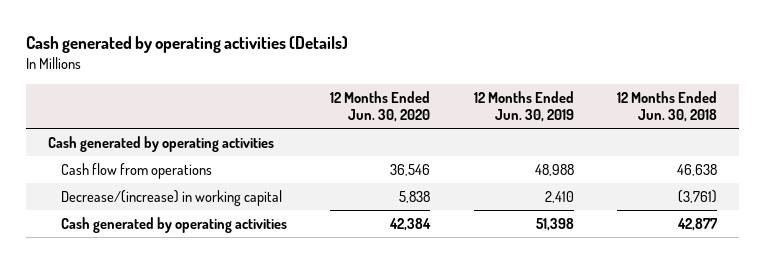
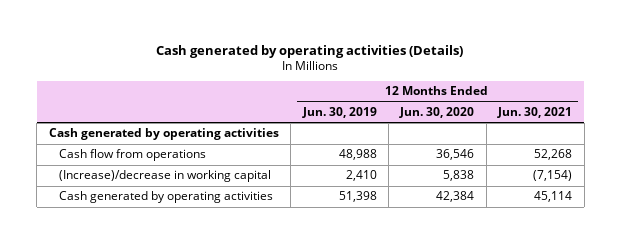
- | 12 Months Ended Jun. 30, 2020 | 12 Months Ended Jun. 30, 2019 | 12 Months Ended Jun. 30, 2018
+ | 12 Months Ended Jun. 30, 2019 | 12 Months Ended Jun. 30, 2020 | 12 Months Ended Jun. 30, 2021
- Decrease/(increase) in working capital | 5,838 | 2,410 | (3,761)
+ (Increase)/decrease in working capital | 2,410 | 5,838 | (7,154)

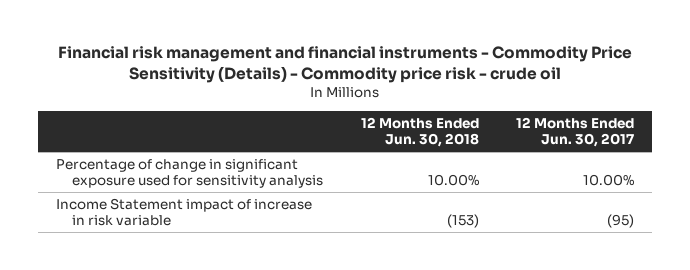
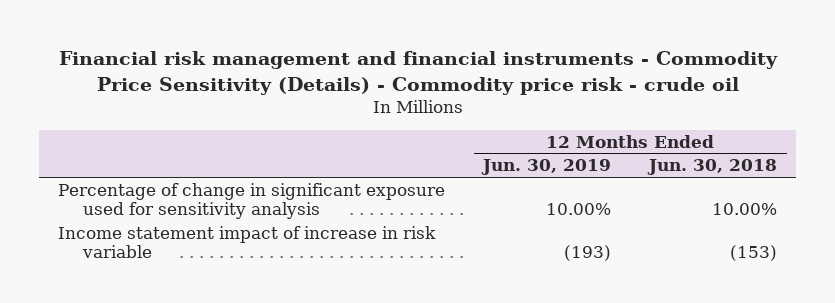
- | 12 Months Ended Jun. 30, 2018 | 12 Months Ended Jun. 30, 2017
+ | 12 Months Ended Jun. 30, 2019 | 12 Months Ended Jun. 30, 2018
- Income Statement impact of increase in risk variable | (153) | (95)
+ Income statement impact of increase in risk variable | (193) | (153)

